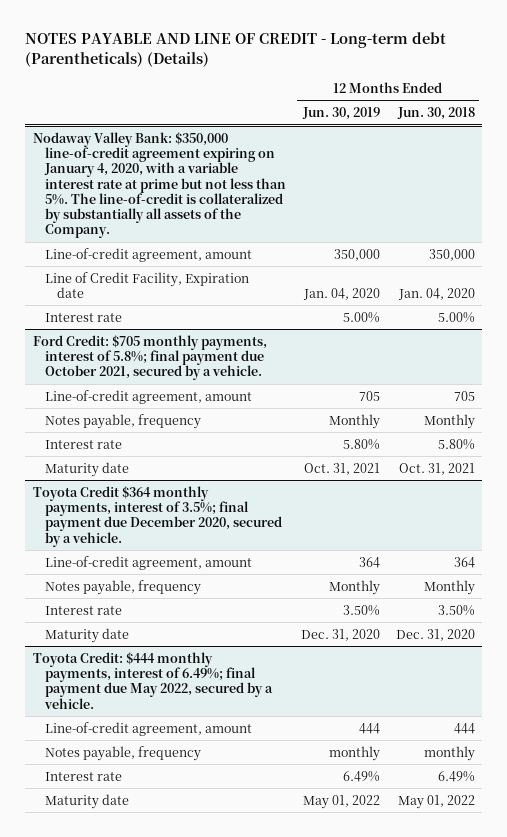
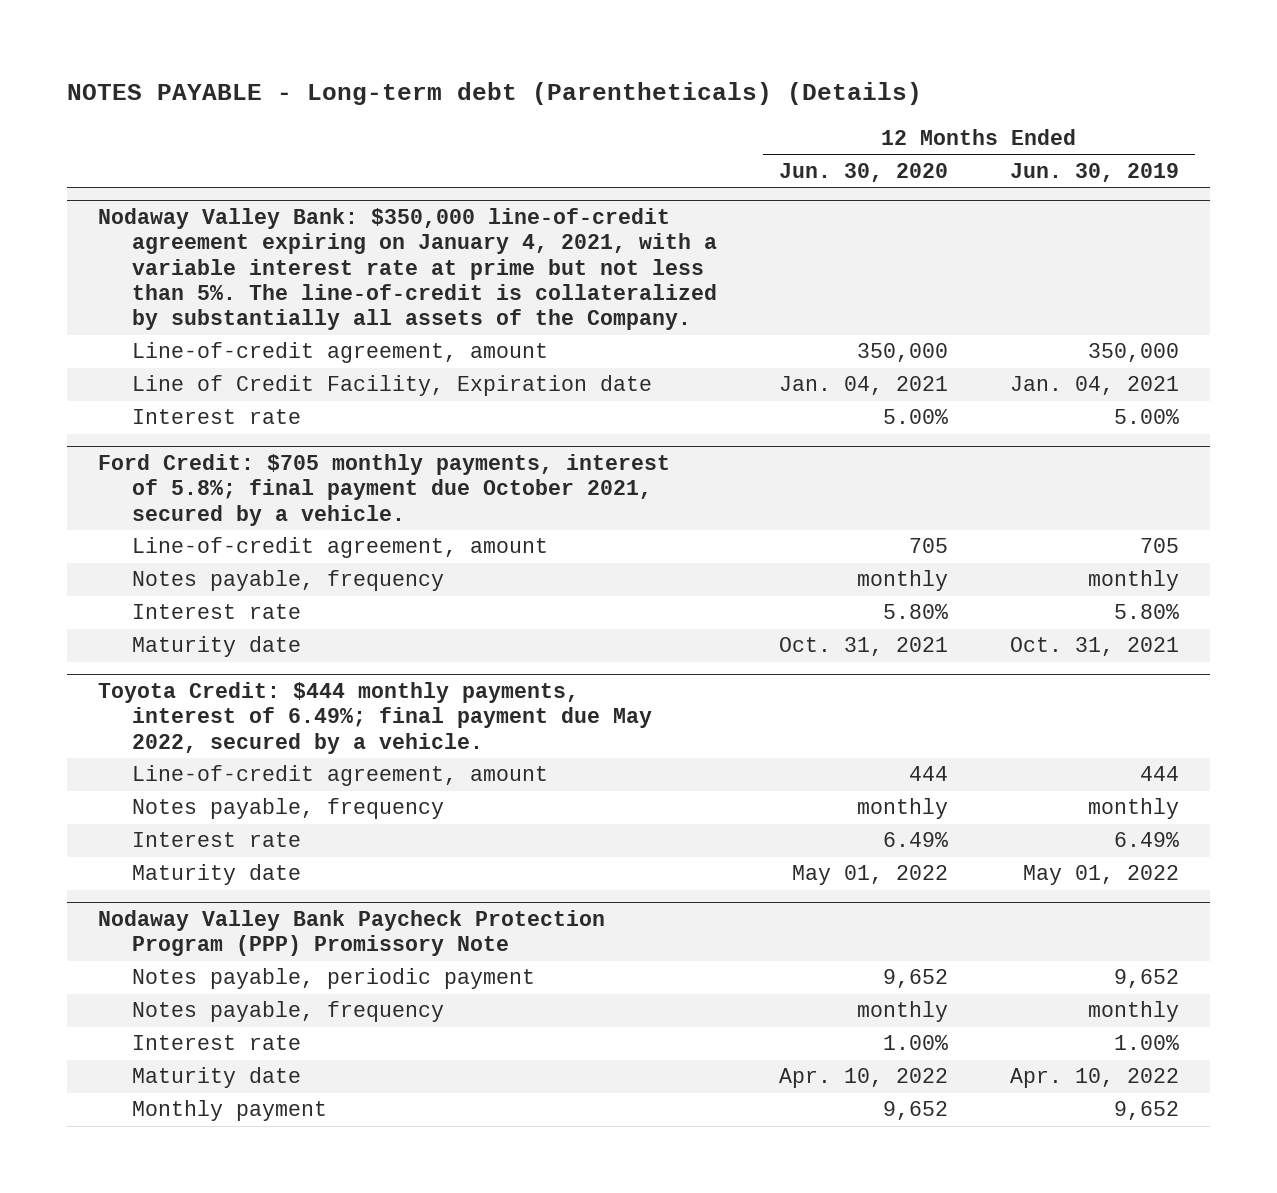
- NOTES PAYABLE AND LINE OF CREDIT - Long-term debt (Parentheticals) (Details)
+ NOTES PAYABLE - Long-term debt (Parentheticals) (Details)
- | 12 Months Ended Jun. 30, 2019 | 12 Months Ended Jun. 30, 2018
+ | 12 Months Ended Jun. 30, 2020 | 12 Months Ended Jun. 30, 2019
- Nodaway Valley Bank: $350,000 line-of-credit agreement expiring on January 4, 2020, with a variable interest rate at prime but not less than 5%. The line-of-credit is collateralized by substantially all assets of the Company.
+ Nodaway Valley Bank: $350,000 line-of-credit agreement expiring on January 4, 2021, with a variable interest rate at prime but not less than 5%. The line-of-credit is collateralized by substantially all assets of the Company.
- Line of Credit Facility, Expiration date | Jan. 04, 2020 | Jan. 04, 2020
+ Line of Credit Facility, Expiration date | Jan. 04, 2021 | Jan. 04, 2021
@ Ford Credit: $705 monthly payments, interest of 5.8%; final payment due October 2021, secured by a vehicle.
- Notes payable, frequency | Monthly | Monthly
+ Notes payable, frequency | monthly | monthly
- Toyota Credit $364 monthly payments, interest of 3.5%; final payment due December 2020, secured by a vehicle.
- Line-of-credit agreement, amount | 364 | 364
- Notes payable, frequency | Monthly | Monthly
- Interest rate | 3.50% | 3.50%
- Maturity date | Dec. 31, 2020 | Dec. 31, 2020
+ Nodaway Valley Bank Paycheck Protection Program (PPP) Promissory Note
+ Notes payable, periodic payment | 9,652 | 9,652
+ Notes payable, frequency | monthly | monthly
+ Interest rate | 1.00% | 1.00%
+ Maturity date | Apr. 10, 2022 | Apr. 10, 2022
+ Monthly payment | 9,652 | 9,652

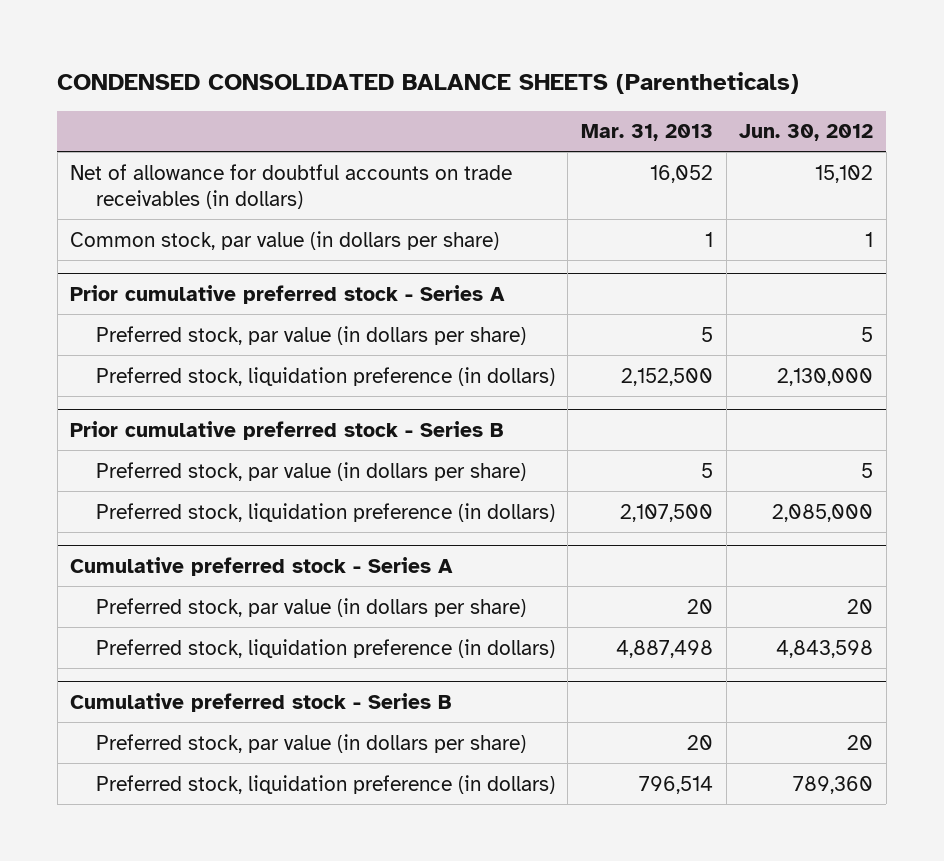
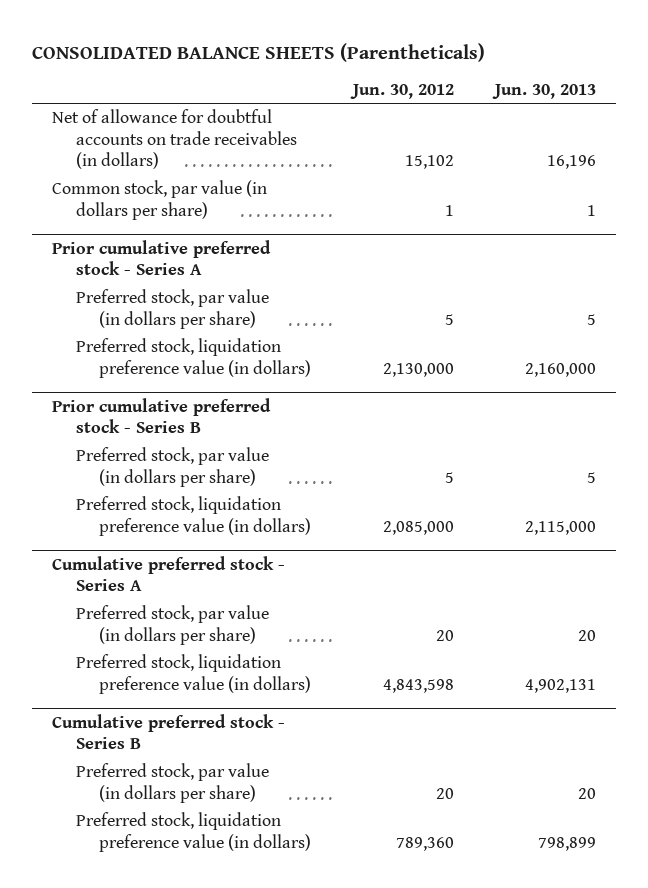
- CONDENSED CONSOLIDATED BALANCE SHEETS (Parentheticals)
+ CONSOLIDATED BALANCE SHEETS (Parentheticals)
- | Mar. 31, 2013 | Jun. 30, 2012
+ | Jun. 30, 2012 | Jun. 30, 2013
@ Prior cumulative preferred stock - Series A
- Preferred stock, liquidation preference (in dollars) | 2,152,500 | 2,130,000
+ Preferred stock, liquidation preference value (in dollars) | 2,130,000 | 2,160,000
@ Prior cumulative preferred stock - Series B
- Preferred stock, liquidation preference (in dollars) | 2,107,500 | 2,085,000
+ Preferred stock, liquidation preference value (in dollars) | 2,085,000 | 2,115,000
@ Cumulative preferred stock - Series A
- Preferred stock, liquidation preference (in dollars) | 4,887,498 | 4,843,598
+ Preferred stock, liquidation preference value (in dollars) | 4,843,598 | 4,902,131
@ Cumulative preferred stock - Series B
- Preferred stock, liquidation preference (in dollars) | 796,514 | 789,360
+ Preferred stock, liquidation preference value (in dollars) | 789,360 | 798,899

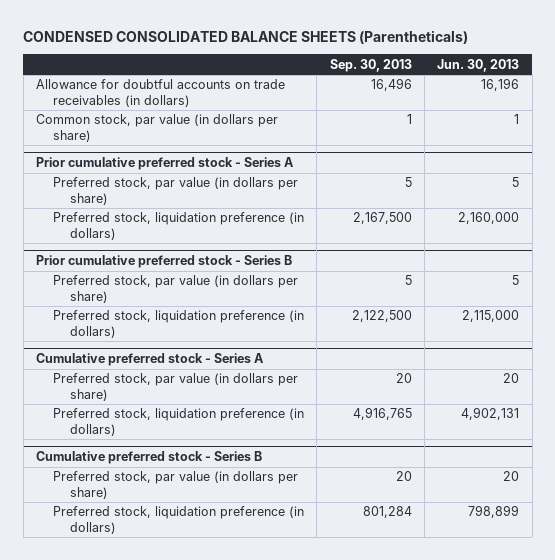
- CONSOLIDATED BALANCE SHEETS (Parentheticals)
+ CONDENSED CONSOLIDATED BALANCE SHEETS (Parentheticals)
- | Jun. 30, 2012 | Jun. 30, 2013
+ | Sep. 30, 2013 | Jun. 30, 2013
- Net of allowance for doubtful accounts on trade receivables (in dollars) | 15,102 | 16,196
+ Allowance for doubtful accounts on trade receivables (in dollars) | 16,496 | 16,196
@ Prior cumulative preferred stock - Series A
- Preferred stock, liquidation preference value (in dollars) | 2,130,000 | 2,160,000
+ Preferred stock, liquidation preference (in dollars) | 2,167,500 | 2,160,000
@ Prior cumulative preferred stock - Series B
- Preferred stock, liquidation preference value (in dollars) | 2,085,000 | 2,115,000
+ Preferred stock, liquidation preference (in dollars) | 2,122,500 | 2,115,000
@ Cumulative preferred stock - Series A
- Preferred stock, liquidation preference value (in dollars) | 4,843,598 | 4,902,131
+ Preferred stock, liquidation preference (in dollars) | 4,916,765 | 4,902,131
@ Cumulative preferred stock - Series B
- Preferred stock, liquidation preference value (in dollars) | 789,360 | 798,899
+ Preferred stock, liquidation preference (in dollars) | 801,284 | 798,899

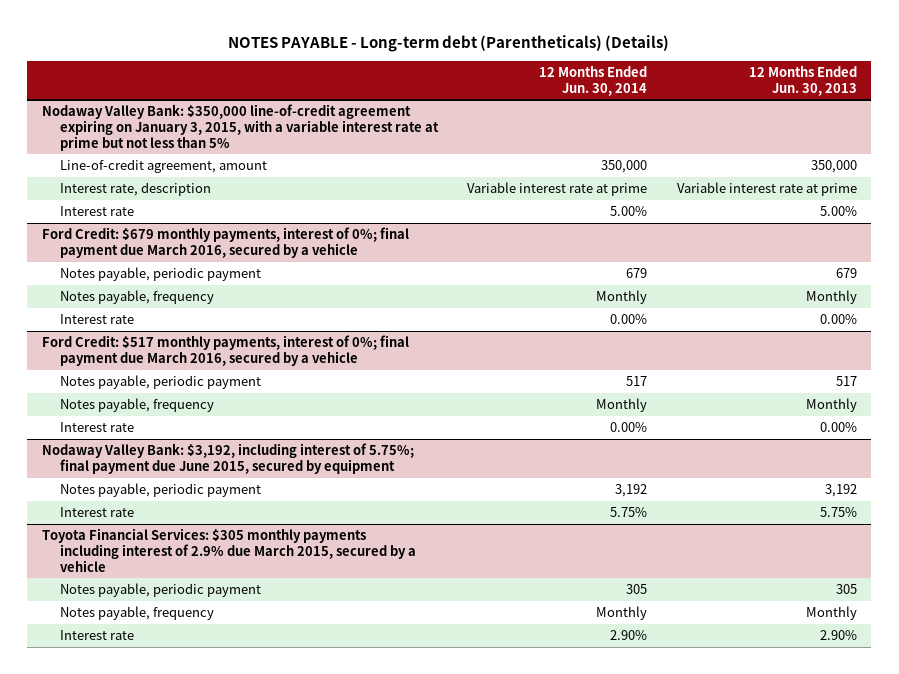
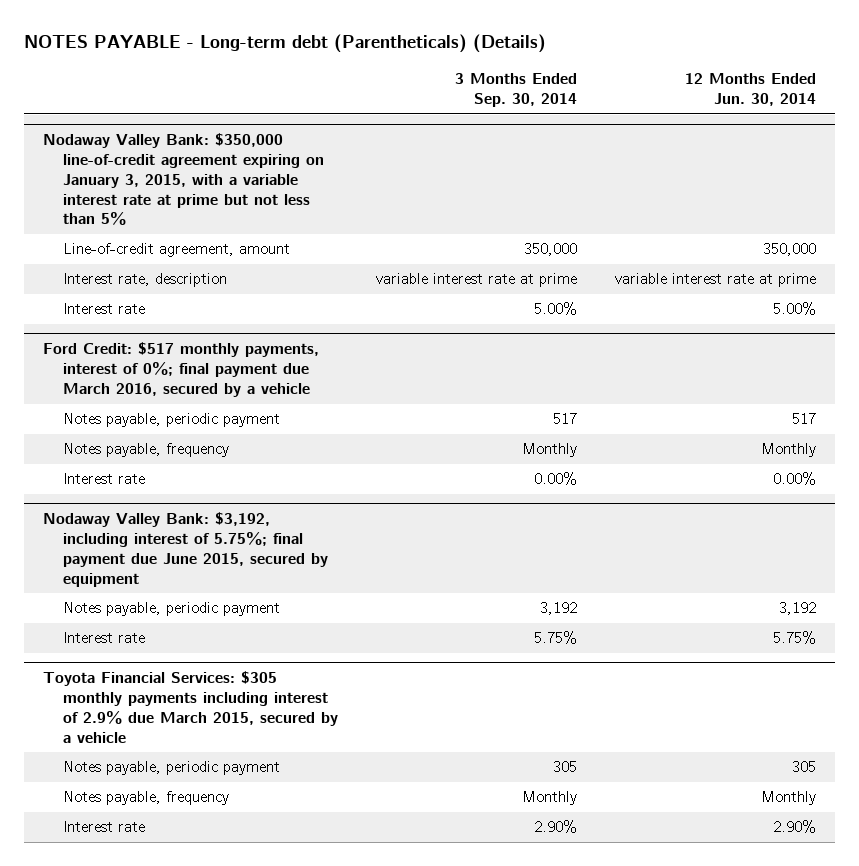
- | 12 Months Ended Jun. 30, 2014 | 12 Months Ended Jun. 30, 2013
+ | 3 Months Ended Sep. 30, 2014 | 12 Months Ended Jun. 30, 2014
@ Nodaway Valley Bank: $350,000 line-of-credit agreement expiring on January 3, 2015, with a variable interest rate at prime but not less than 5%
- Interest rate, description | Variable interest rate at prime | Variable interest rate at prime
+ Interest rate, description | variable interest rate at prime | variable interest rate at prime
- Ford Credit: $679 monthly payments, interest of 0%; final payment due March 2016, secured by a vehicle
- Notes payable, periodic payment | 679 | 679
- Notes payable, frequency | Monthly | Monthly
- Interest rate | 0.00% | 0.00%

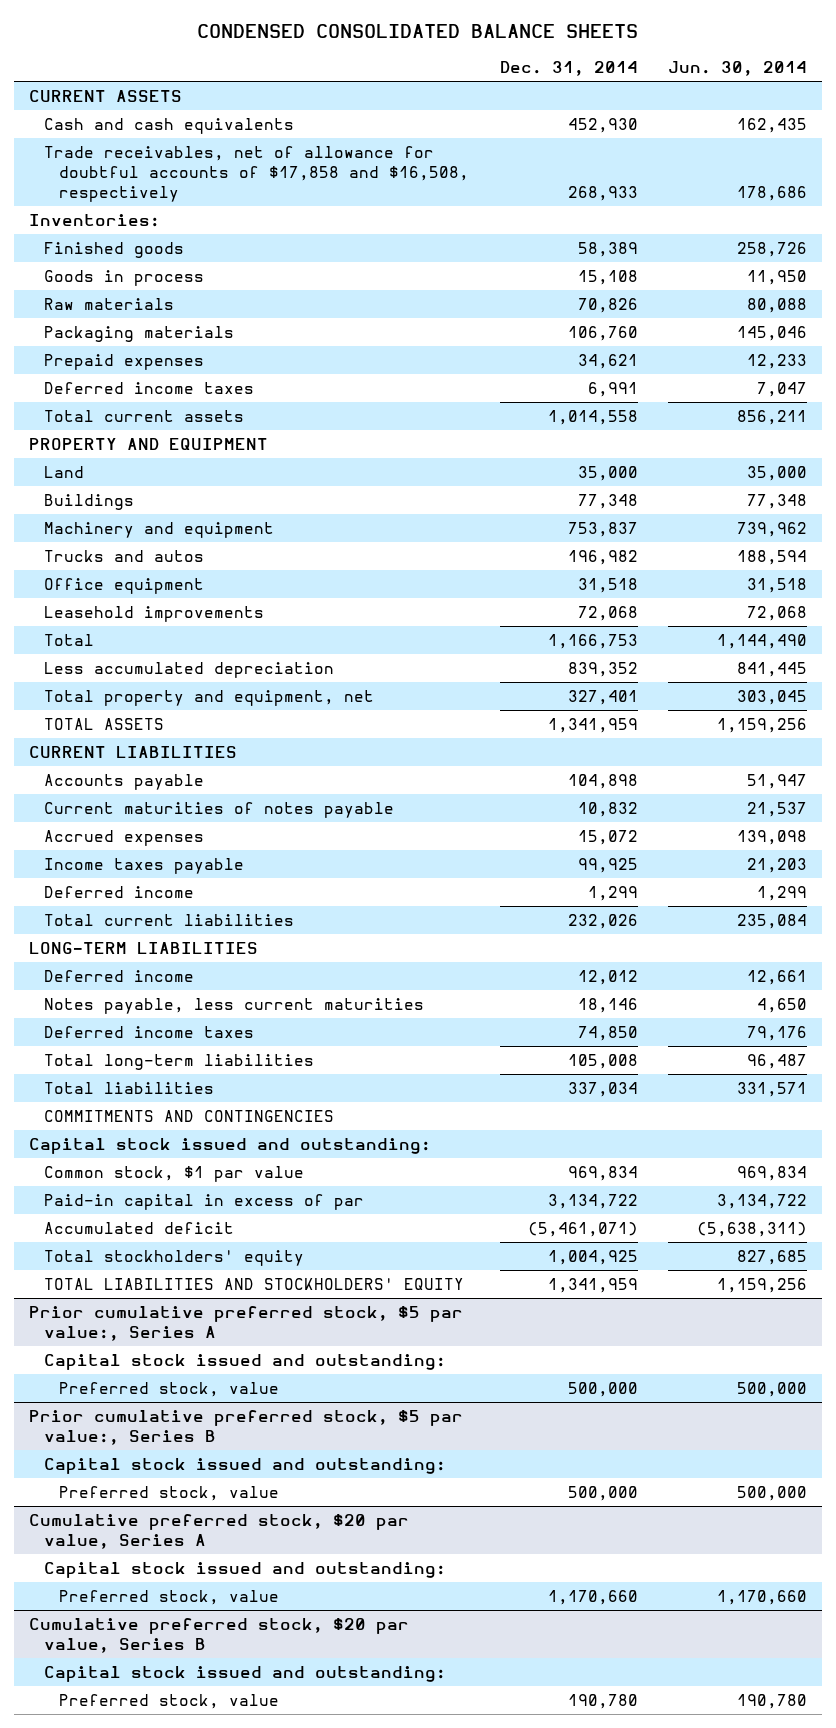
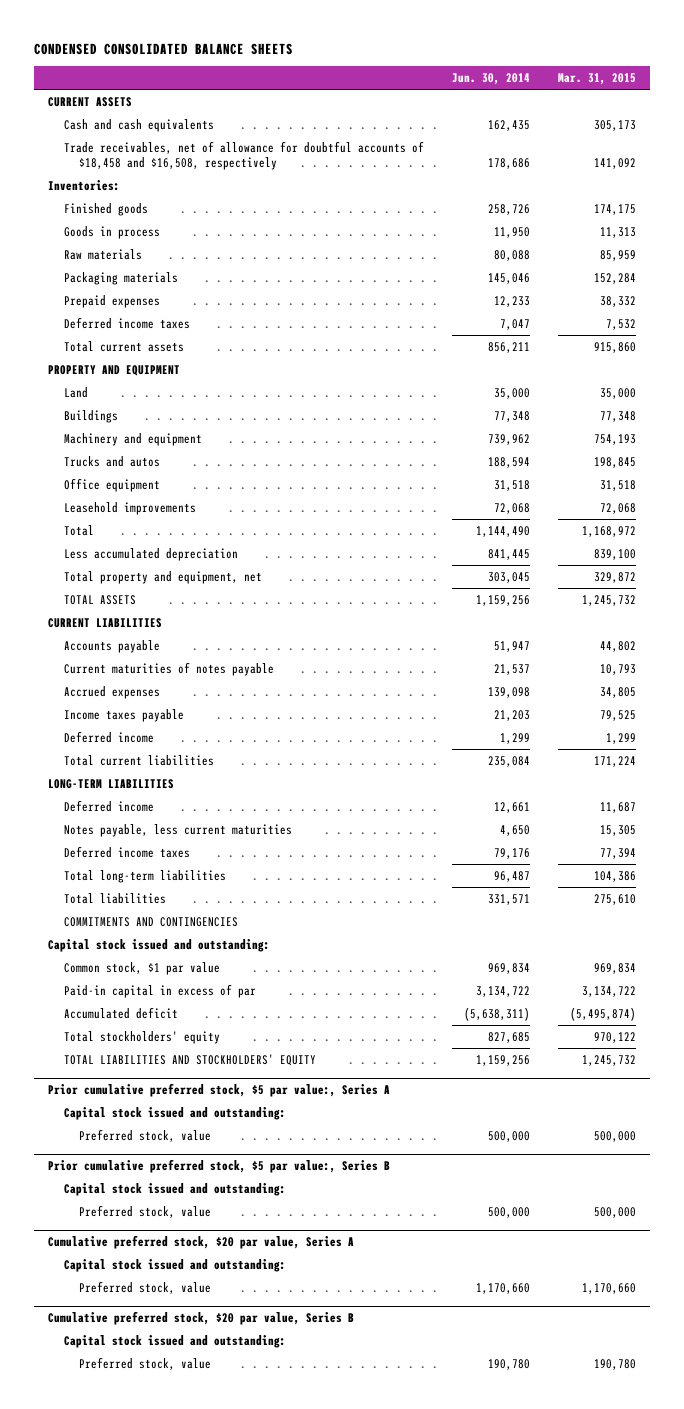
- | Dec. 31, 2014 | Jun. 30, 2014
+ | Jun. 30, 2014 | Mar. 31, 2015
- Trade receivables, net of allowance for doubtful accounts of $17,858 and $16,508, respectively | 268,933 | 178,686
+ Trade receivables, net of allowance for doubtful accounts of $18,458 and $16,508, respectively | 178,686 | 141,092

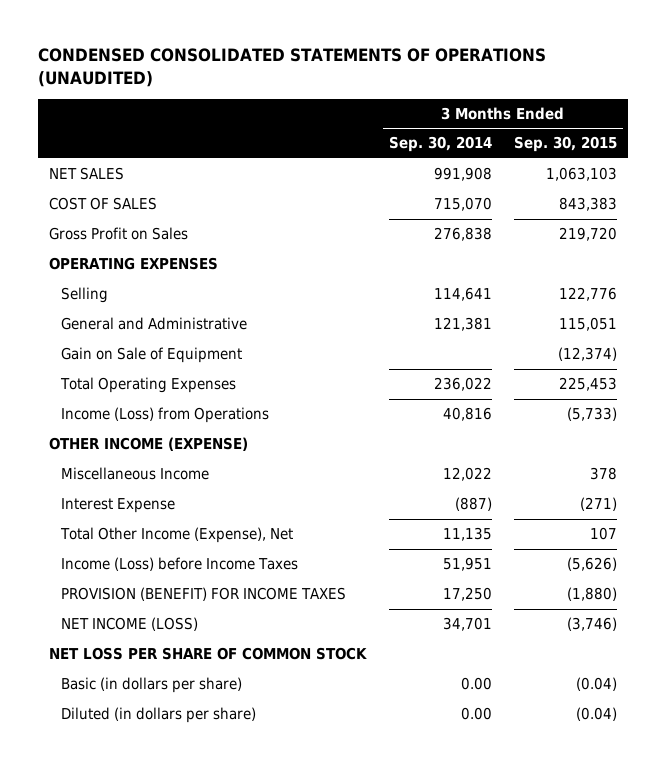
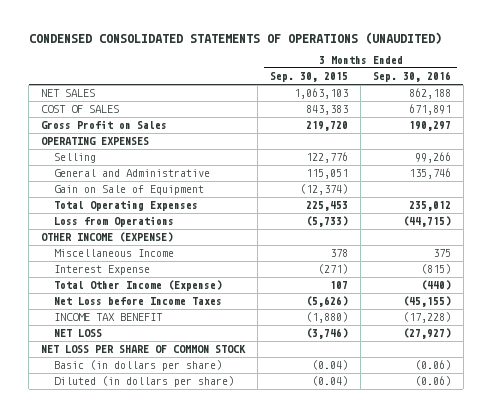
- | 3 Months Ended Sep. 30, 2014 | 3 Months Ended Sep. 30, 2015
+ | 3 Months Ended Sep. 30, 2015 | 3 Months Ended Sep. 30, 2016
- Income (Loss) from Operations | 40,816 | (5,733)
+ Loss from Operations | (5,733) | (44,715)
- Total Other Income (Expense), Net | 11,135 | 107
- Income (Loss) before Income Taxes | 51,951 | (5,626)
- PROVISION (BENEFIT) FOR INCOME TAXES | 17,250 | (1,880)
- NET INCOME (LOSS) | 34,701 | (3,746)
+ Total Other Income (Expense) | 107 | (440)
+ Net Loss before Income Taxes | (5,626) | (45,155)
+ INCOME TAX BENEFIT | (1,880) | (17,228)
+ NET LOSS | (3,746) | (27,927)

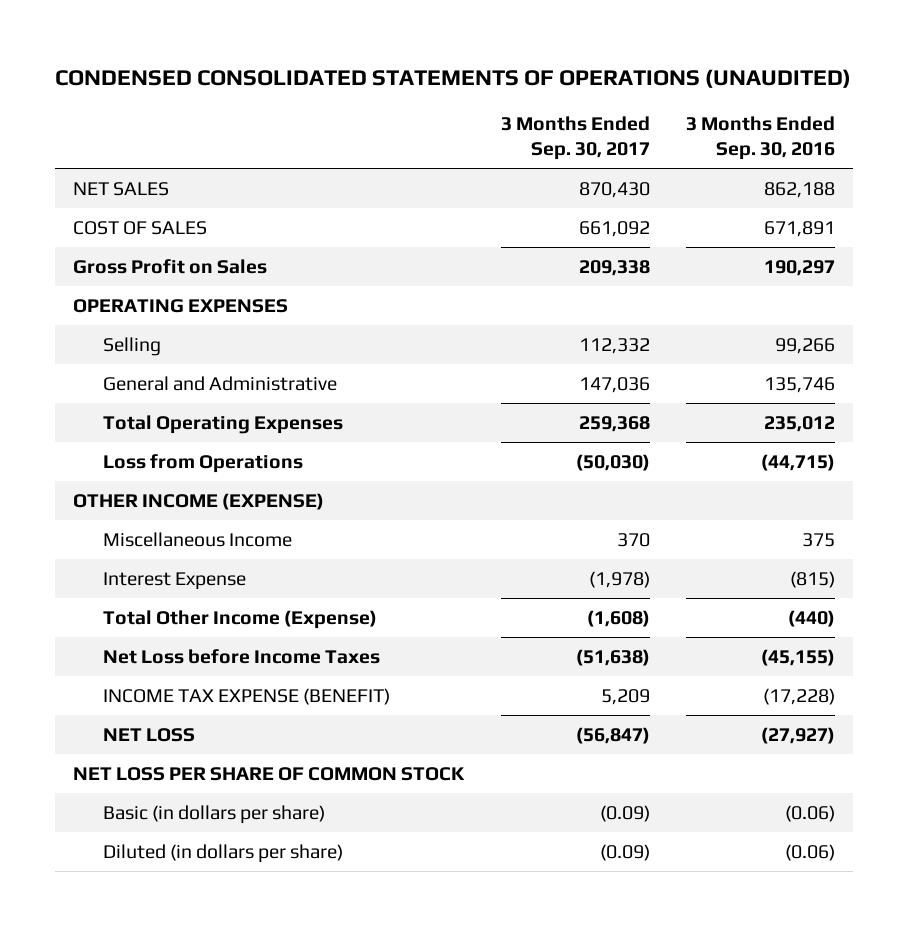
- | 3 Months Ended Sep. 30, 2015 | 3 Months Ended Sep. 30, 2016
+ | 3 Months Ended Sep. 30, 2017 | 3 Months Ended Sep. 30, 2016
- Gain on Sale of Equipment | (12,374) |
- INCOME TAX BENEFIT | (1,880) | (17,228)
+ INCOME TAX EXPENSE (BENEFIT) | 5,209 | (17,228)

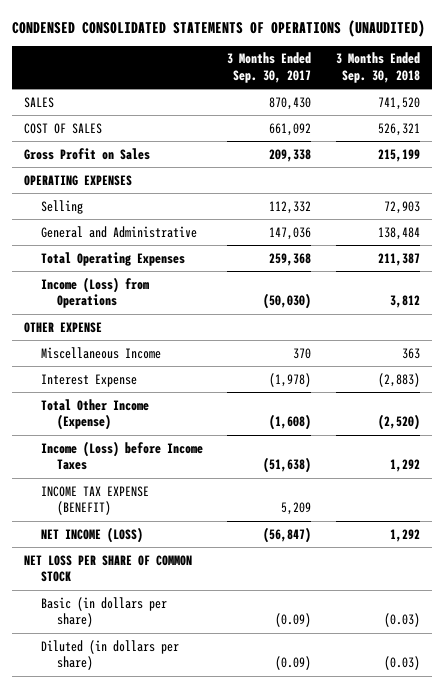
- | 3 Months Ended Sep. 30, 2017 | 3 Months Ended Sep. 30, 2016
+ | 3 Months Ended Sep. 30, 2017 | 3 Months Ended Sep. 30, 2018
- NET SALES | 870,430 | 862,188
+ SALES | 870,430 | 741,520
- Loss from Operations | (50,030) | (44,715)
- OTHER INCOME (EXPENSE)
+ Income (Loss) from Operations | (50,030) | 3,812
+ OTHER EXPENSE
- Net Loss before Income Taxes | (51,638) | (45,155)
+ Income (Loss) before Income Taxes | (51,638) | 1,292
- NET LOSS | (56,847) | (27,927)
+ NET INCOME (LOSS) | (56,847) | 1,292

